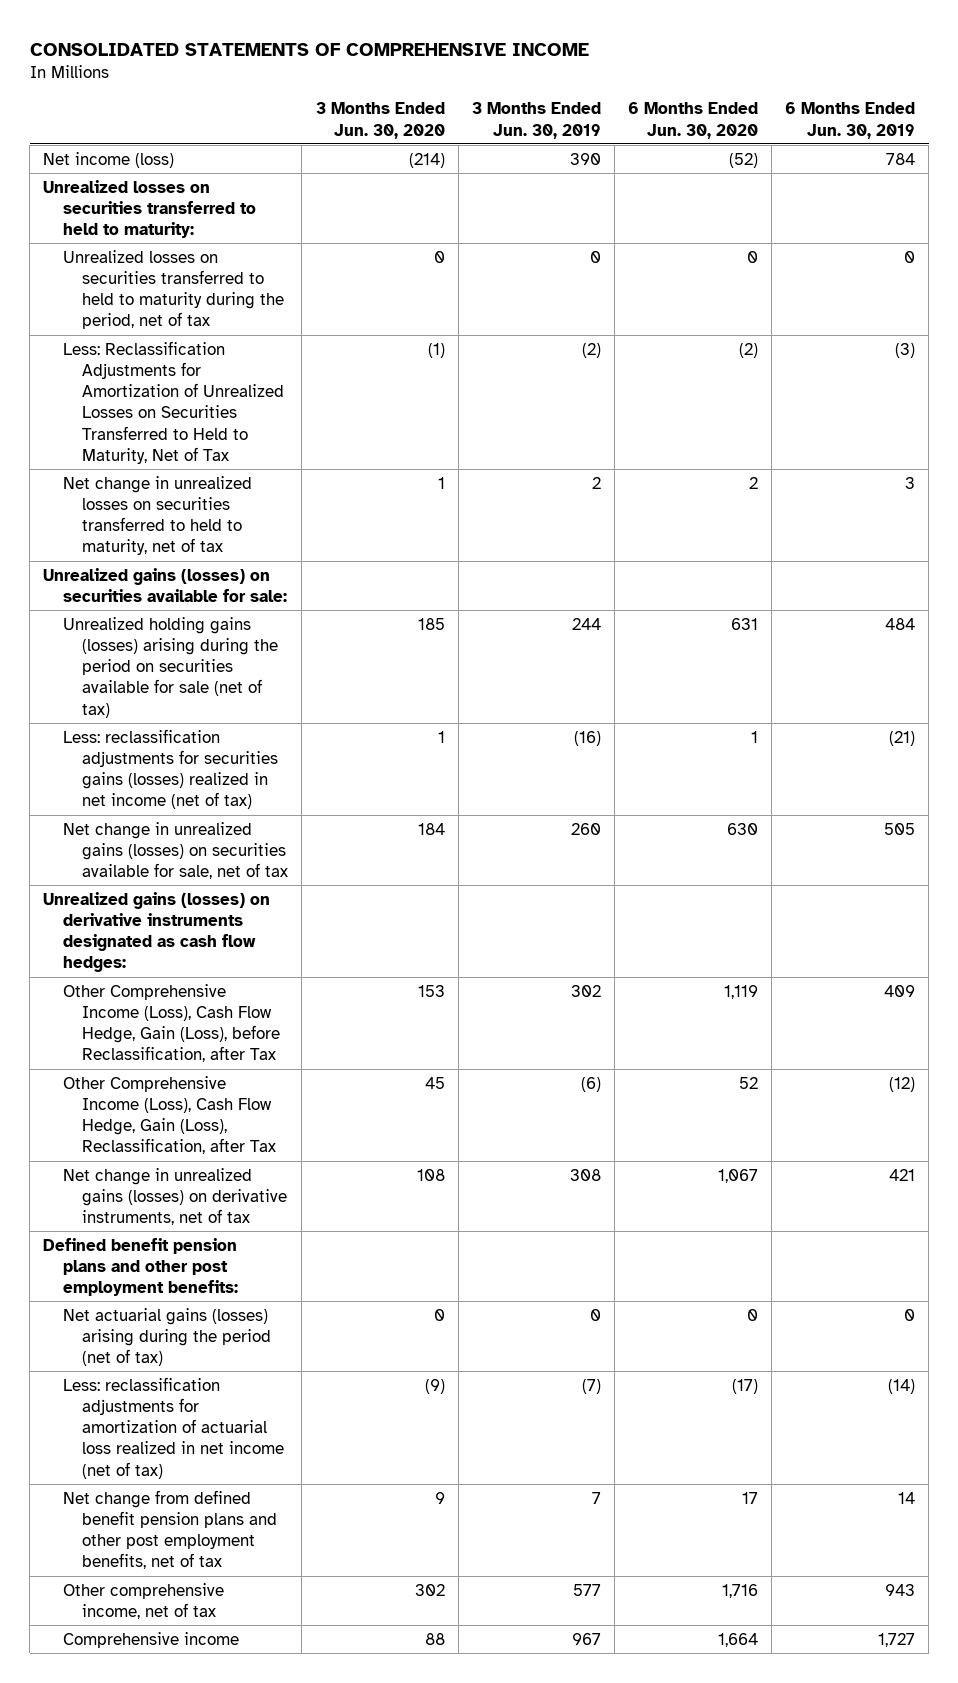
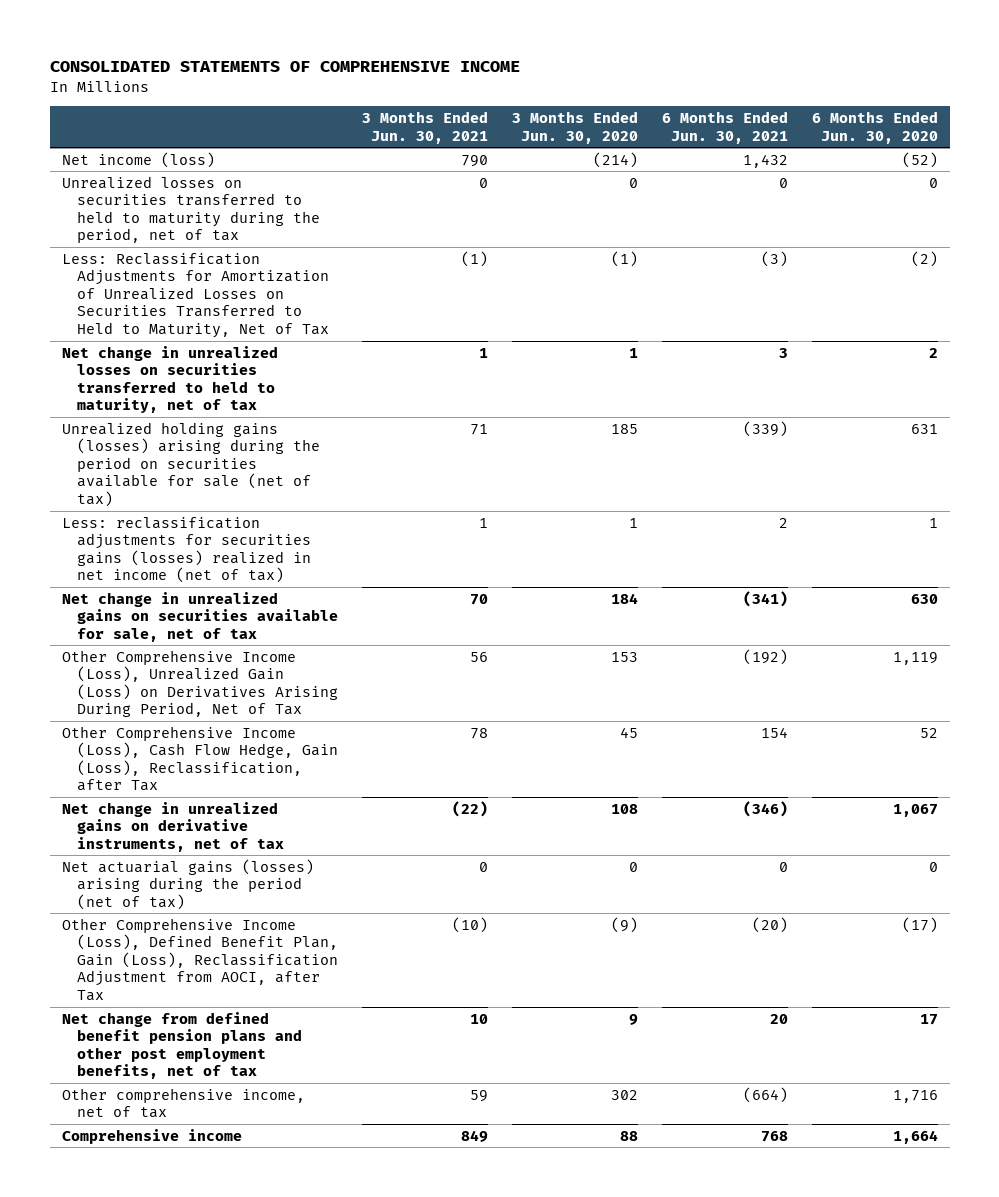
- | 3 Months Ended Jun. 30, 2020 | 3 Months Ended Jun. 30, 2019 | 6 Months Ended Jun. 30, 2020 | 6 Months Ended Jun. 30, 2019
+ | 3 Months Ended Jun. 30, 2021 | 3 Months Ended Jun. 30, 2020 | 6 Months Ended Jun. 30, 2021 | 6 Months Ended Jun. 30, 2020
- Unrealized losses on securities transferred to held to maturity:
- Unrealized gains (losses) on securities available for sale:
- Net change in unrealized gains (losses) on securities available for sale, net of tax | 184 | 260 | 630 | 505
- Unrealized gains (losses) on derivative instruments designated as cash flow hedges:
- Other Comprehensive Income (Loss), Cash Flow Hedge, Gain (Loss), before Reclassification, after Tax | 153 | 302 | 1,119 | 409
+ Net change in unrealized gains on securities available for sale, net of tax | 70 | 184 | (341) | 630
+ Other Comprehensive Income (Loss), Unrealized Gain (Loss) on Derivatives Arising During Period, Net of Tax | 56 | 153 | (192) | 1,119
- Net change in unrealized gains (losses) on derivative instruments, net of tax | 108 | 308 | 1,067 | 421
- Defined benefit pension plans and other post employment benefits:
+ Net change in unrealized gains on derivative instruments, net of tax | (22) | 108 | (346) | 1,067
- Less: reclassification adjustments for amortization of actuarial loss realized in net income (net of tax) | (9) | (7) | (17) | (14)
+ Other Comprehensive Income (Loss), Defined Benefit Plan, Gain (Loss), Reclassification Adjustment from AOCI, after Tax | (10) | (9) | (20) | (17)

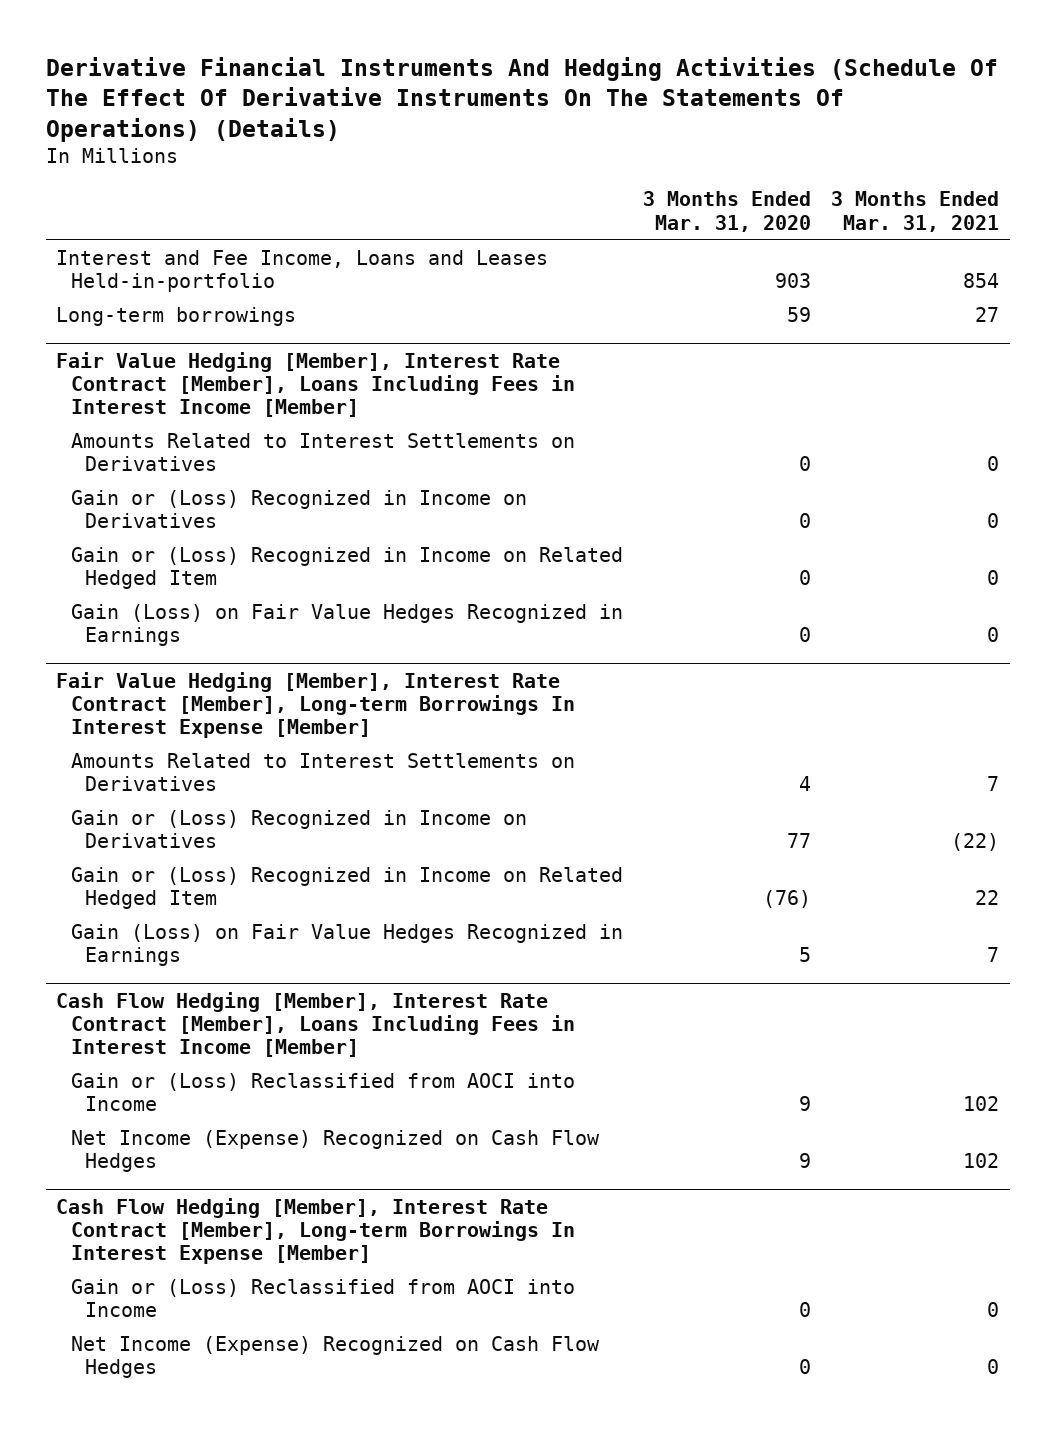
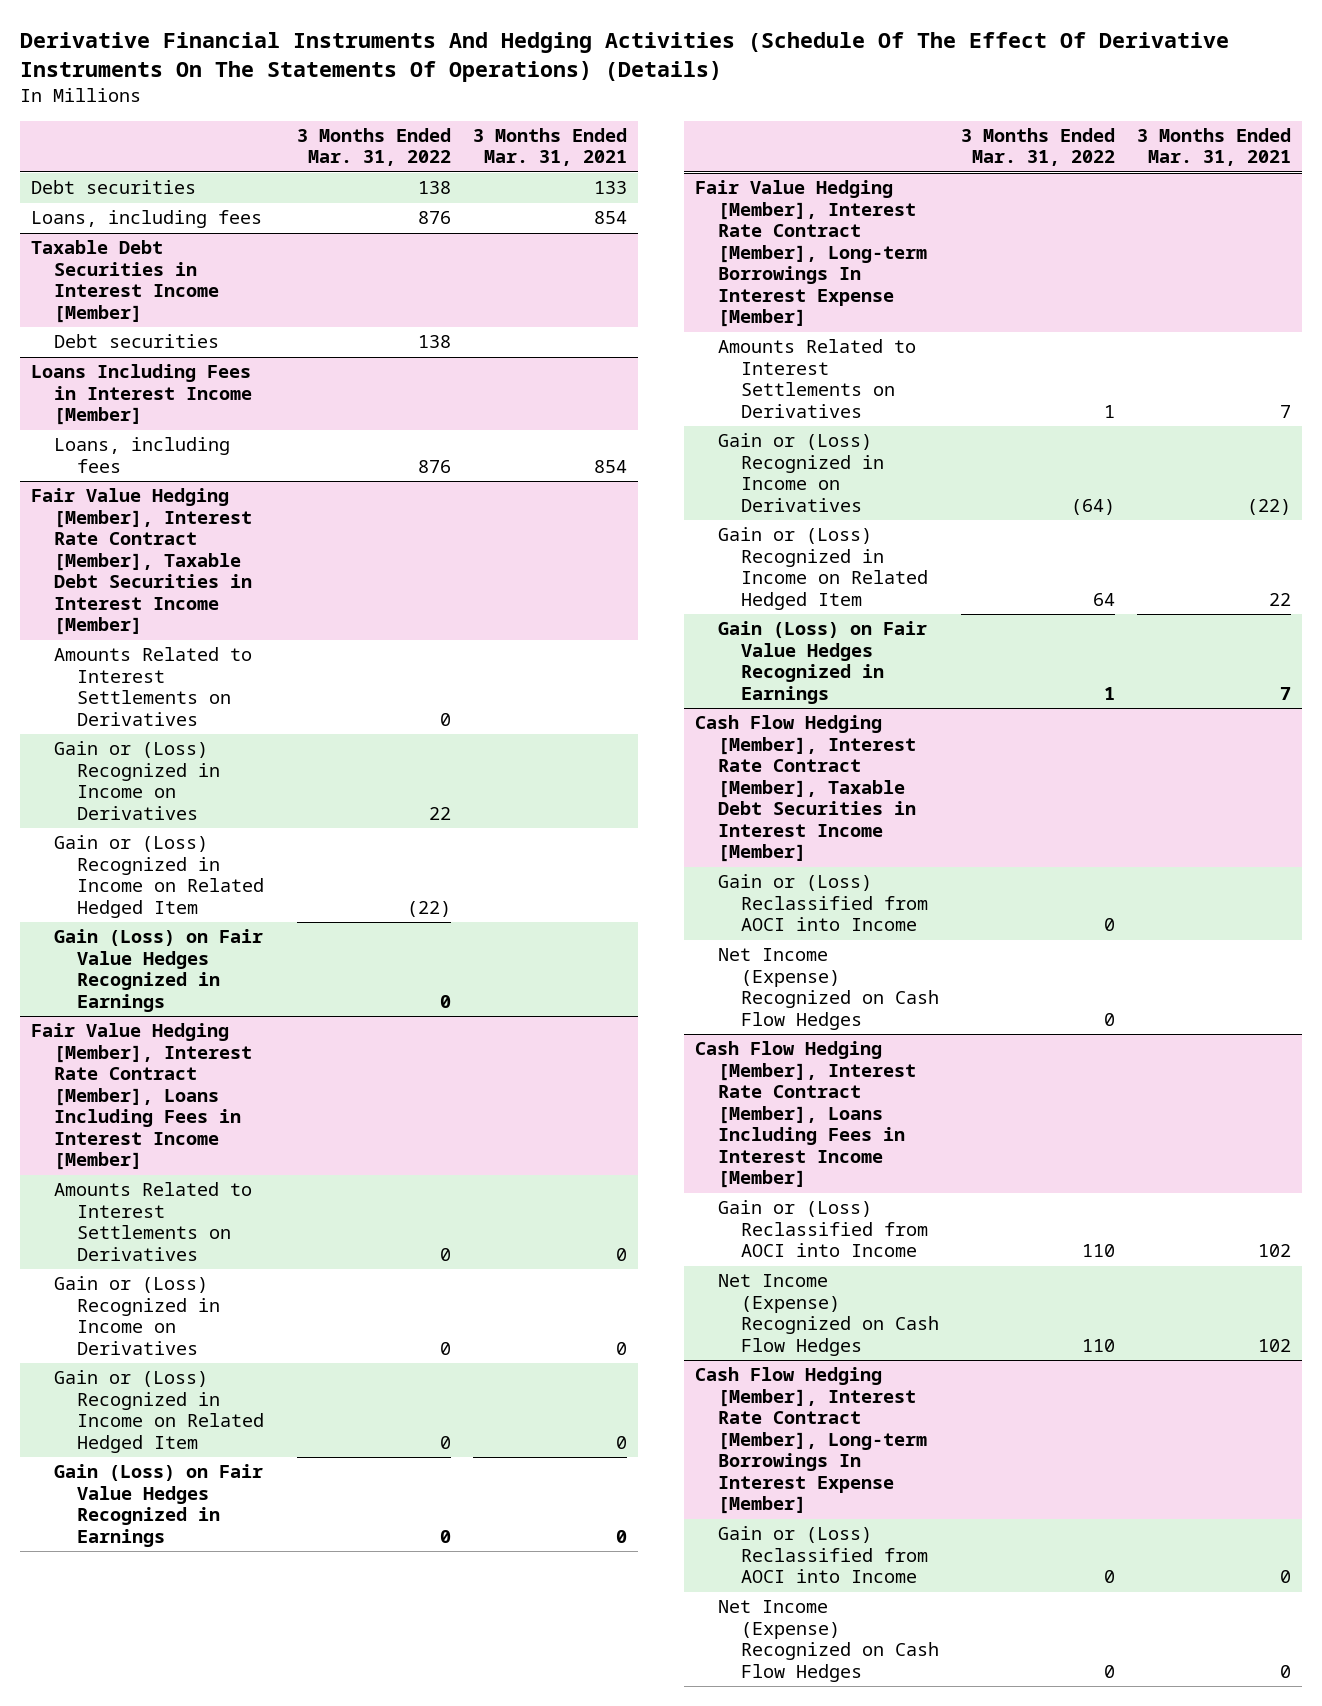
- | 3 Months Ended Mar. 31, 2020 | 3 Months Ended Mar. 31, 2021
+ | 3 Months Ended Mar. 31, 2022 | 3 Months Ended Mar. 31, 2021
- Interest and Fee Income, Loans and Leases Held-in-portfolio | 903 | 854
- Long-term borrowings | 59 | 27
+ Debt securities | 138 | 133
+ Loans, including fees | 876 | 854
+ Taxable Debt Securities in Interest Income [Member]
+ Debt securities | 138 |
+ Loans Including Fees in Interest Income [Member]
+ Loans, including fees | 876 | 854
+ Fair Value Hedging [Member], Interest Rate Contract [Member], Taxable Debt Securities in Interest Income [Member]
+ Amounts Related to Interest Settlements on Derivatives | 0 |
+ Gain or (Loss) Recognized in Income on Derivatives | 22 |
+ Gain or (Loss) Recognized in Income on Related Hedged Item | (22) |
+ Gain (Loss) on Fair Value Hedges Recognized in Earnings | 0 |
+ Cash Flow Hedging [Member], Interest Rate Contract [Member], Taxable Debt Securities in Interest Income [Member]
+ Gain or (Loss) Reclassified from AOCI into Income | 0 |
+ Net Income (Expense) Recognized on Cash Flow Hedges | 0 |

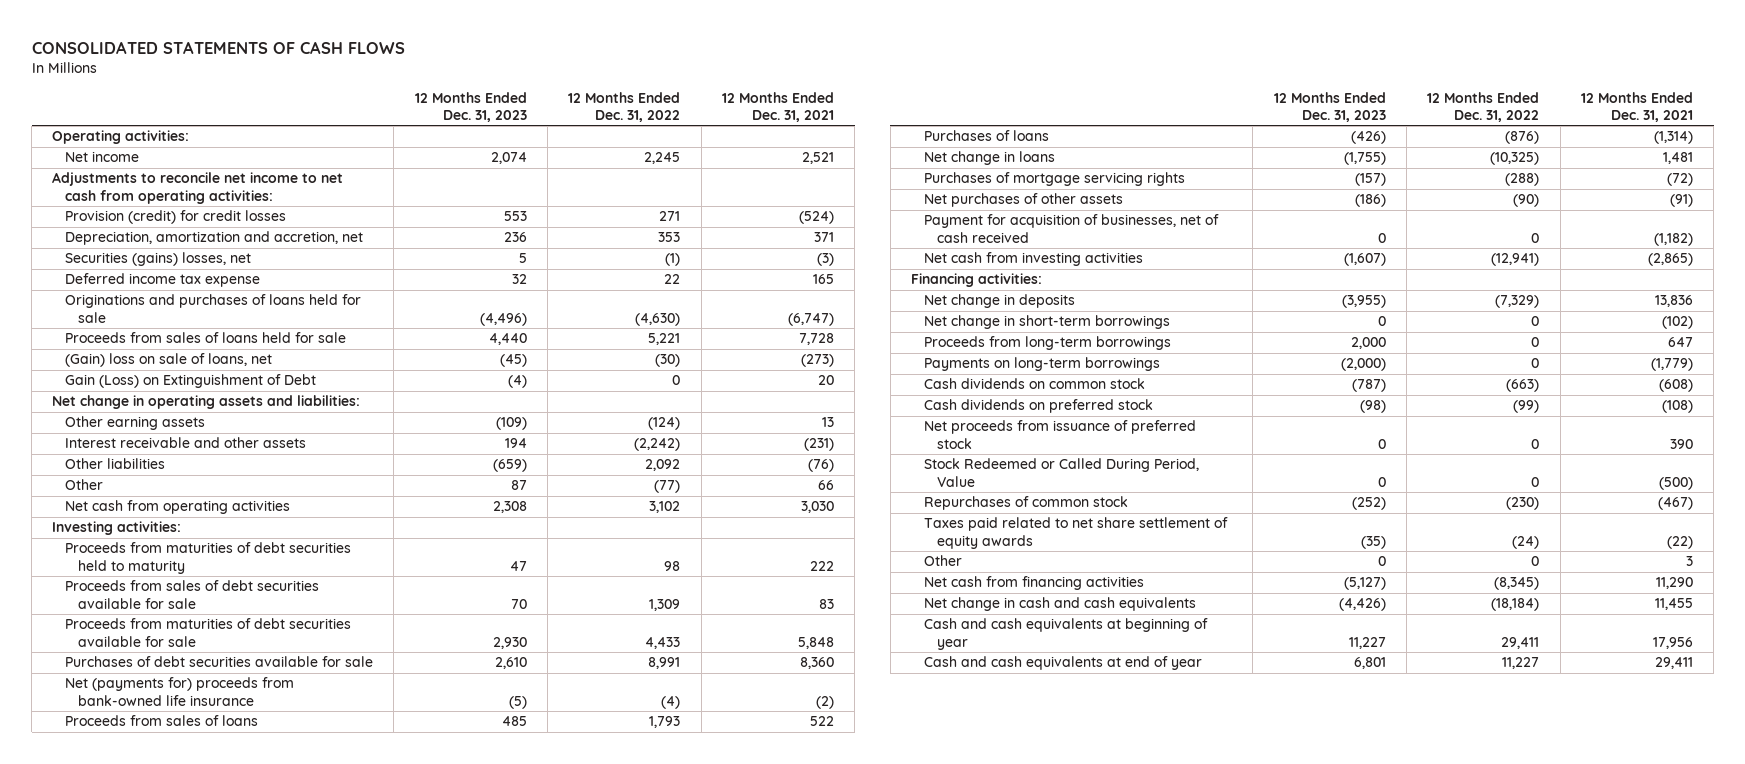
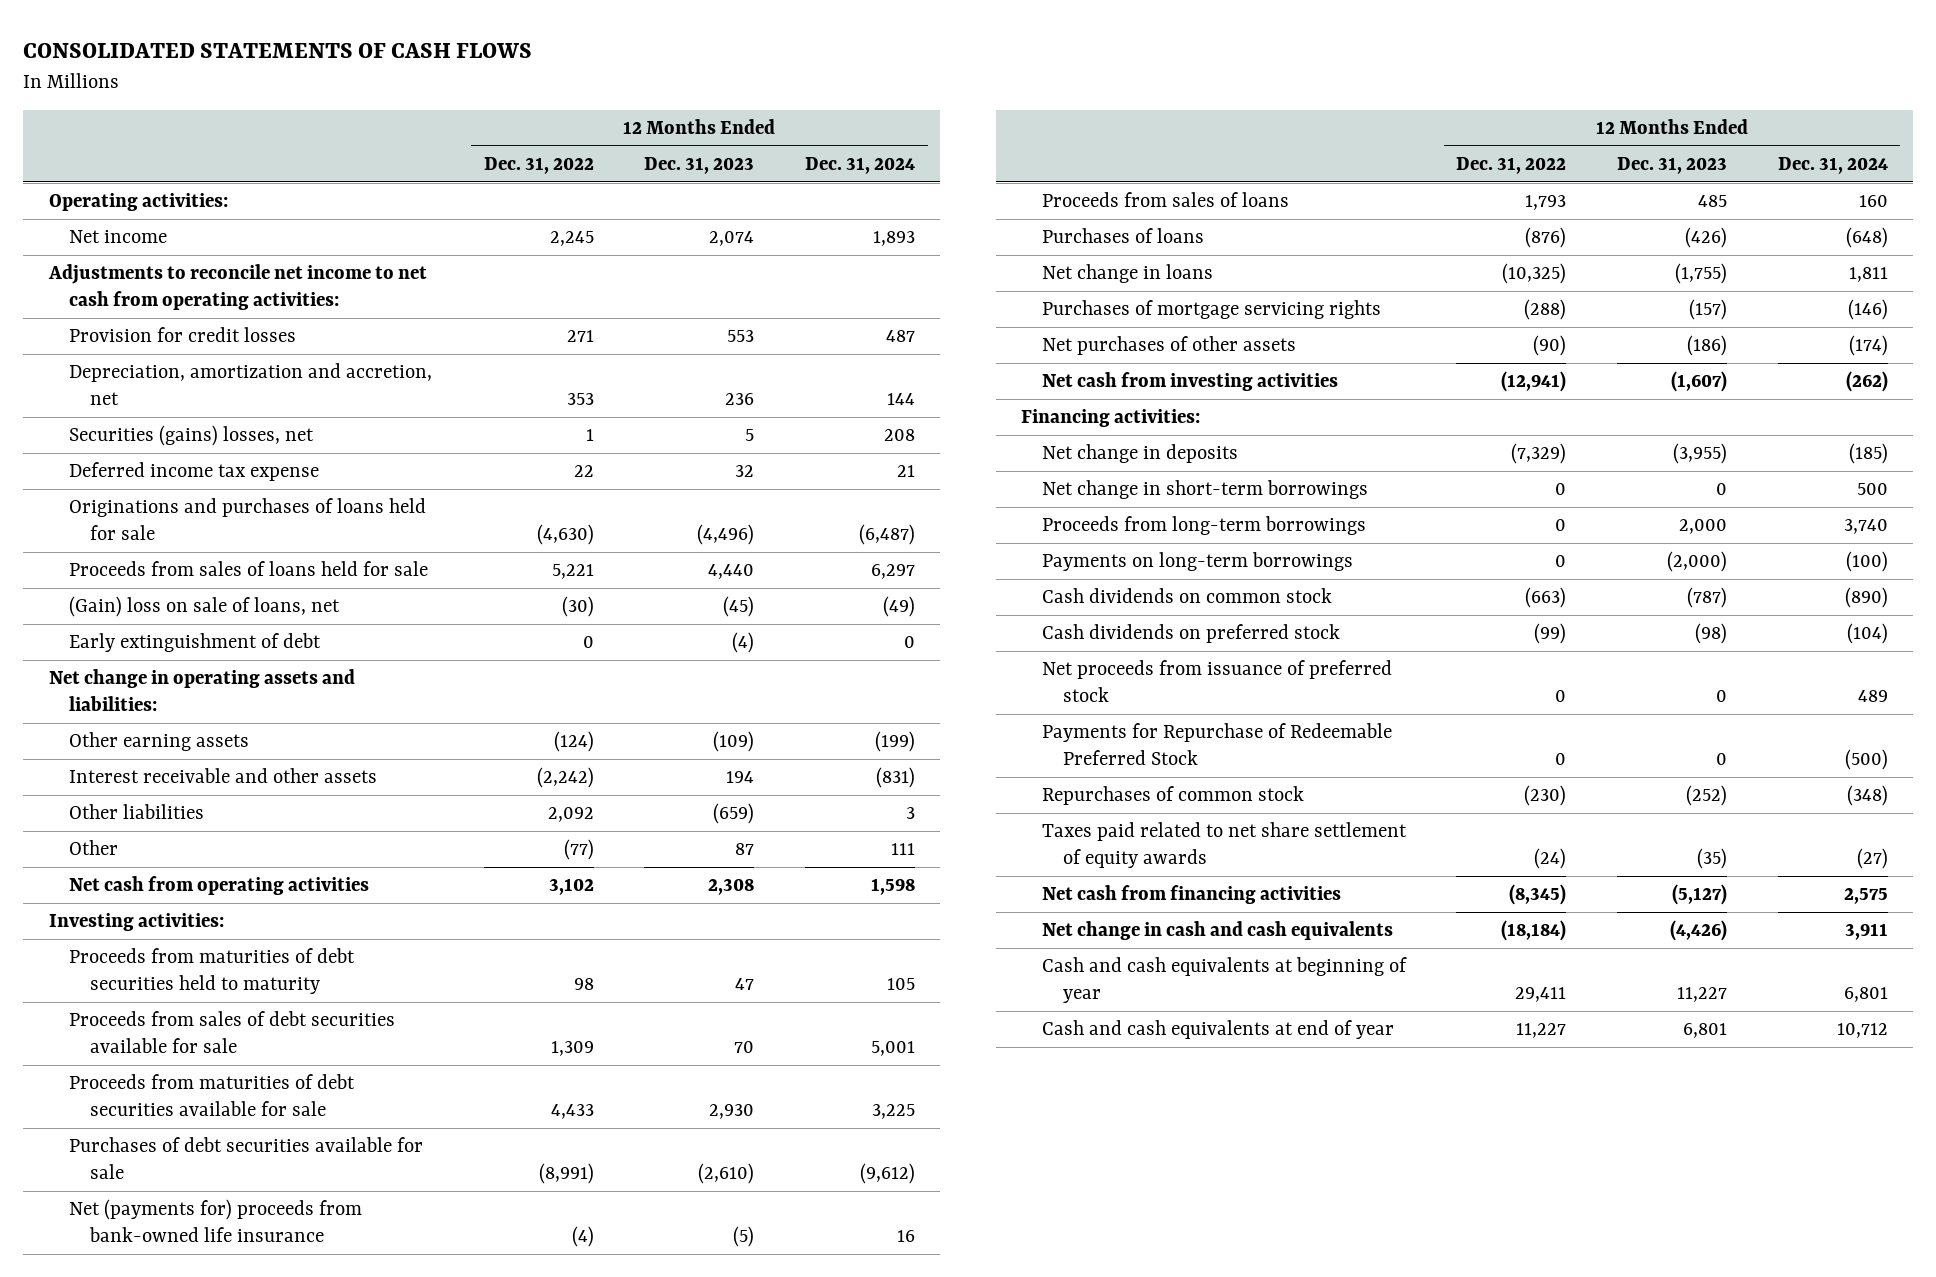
- | 12 Months Ended Dec. 31, 2023 | 12 Months Ended Dec. 31, 2022 | 12 Months Ended Dec. 31, 2021
+ | 12 Months Ended Dec. 31, 2022 | 12 Months Ended Dec. 31, 2023 | 12 Months Ended Dec. 31, 2024
- Provision (credit) for credit losses | 553 | 271 | (524)
+ Provision for credit losses | 271 | 553 | 487
- Securities (gains) losses, net | 5 | (1) | (3)
+ Securities (gains) losses, net | 1 | 5 | 208
- Gain (Loss) on Extinguishment of Debt | (4) | 0 | 20
+ Early extinguishment of debt | 0 | (4) | 0
- Purchases of debt securities available for sale | 2,610 | 8,991 | 8,360
+ Purchases of debt securities available for sale | (8,991) | (2,610) | (9,612)
- Payment for acquisition of businesses, net of cash received | 0 | 0 | (1,182)
- Stock Redeemed or Called During Period, Value | 0 | 0 | (500)
+ Payments for Repurchase of Redeemable Preferred Stock | 0 | 0 | (500)
- Other | 0 | 0 | 3

